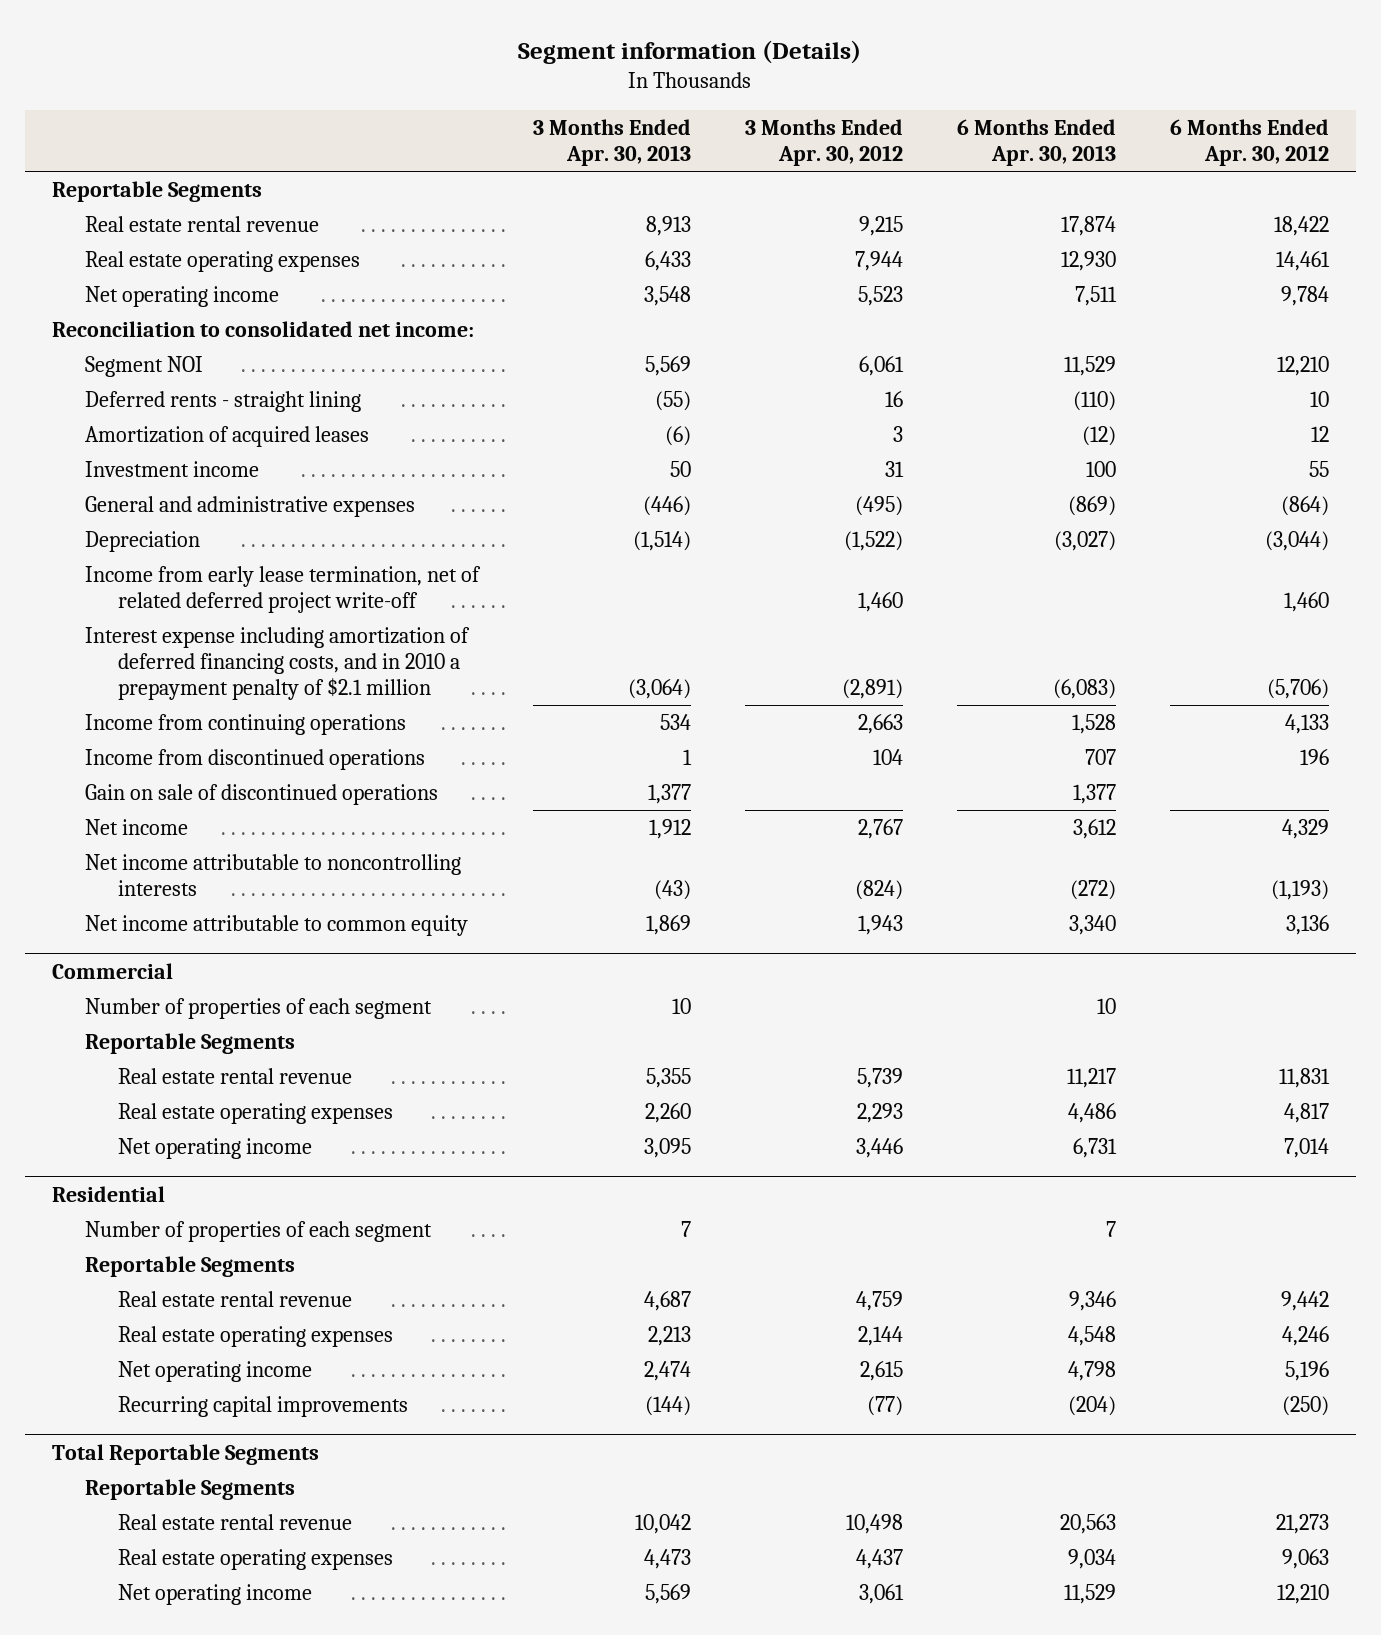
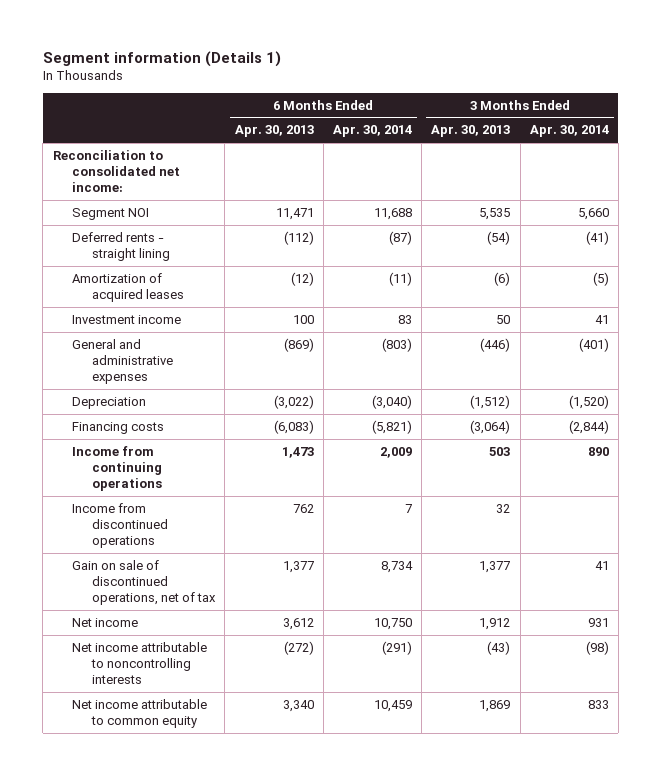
- Segment information (Details)
+ Segment information (Details 1)
- | 3 Months Ended Apr. 30, 2013 | 3 Months Ended Apr. 30, 2012 | 6 Months Ended Apr. 30, 2013 | 6 Months Ended Apr. 30, 2012
+ | 6 Months Ended Apr. 30, 2013 | 6 Months Ended Apr. 30, 2014 | 3 Months Ended Apr. 30, 2013 | 3 Months Ended Apr. 30, 2014
- Reportable Segments
- Real estate rental revenue | 8,913 | 9,215 | 17,874 | 18,422
- Real estate operating expenses | 6,433 | 7,944 | 12,930 | 14,461
- Net operating income | 3,548 | 5,523 | 7,511 | 9,784
- Segment NOI | 5,569 | 6,061 | 11,529 | 12,210
- Deferred rents - straight lining | (55) | 16 | (110) | 10
+ Segment NOI | 11,471 | 11,688 | 5,535 | 5,660
+ Deferred rents - straight lining | (112) | (87) | (54) | (41)
- Depreciation | (1,514) | (1,522) | (3,027) | (3,044)
- Income from early lease termination, net of related deferred project write-off | | 1,460 | | 1,460
- Interest expense including amortization of deferred financing costs, and in 2010 a prepayment penalty of $2.1 million | (3,064) | (2,891) | (6,083) | (5,706)
- Income from continuing operations | 534 | 2,663 | 1,528 | 4,133
- Income from discontinued operations | 1 | 104 | 707 | 196
- Gain on sale of discontinued operations | 1,377 | | 1,377 |
+ Depreciation | (3,022) | (3,040) | (1,512) | (1,520)
+ Financing costs | (6,083) | (5,821) | (3,064) | (2,844)
+ Income from continuing operations | 1,473 | 2,009 | 503 | 890
+ Income from discontinued operations | 762 | 7 | 32 |
+ Gain on sale of discontinued operations, net of tax | 1,377 | 8,734 | 1,377 | 41
- Commercial
- Number of properties of each segment | 10 | | 10 |
- Reportable Segments
- Real estate rental revenue | 5,355 | 5,739 | 11,217 | 11,831
- Real estate operating expenses | 2,260 | 2,293 | 4,486 | 4,817
- Net operating income | 3,095 | 3,446 | 6,731 | 7,014
- Residential
- Number of properties of each segment | 7 | | 7 |
- Reportable Segments
- Real estate rental revenue | 4,687 | 4,759 | 9,346 | 9,442
- Real estate operating expenses | 2,213 | 2,144 | 4,548 | 4,246
- Net operating income | 2,474 | 2,615 | 4,798 | 5,196
- Recurring capital improvements | (144) | (77) | (204) | (250)
- Total Reportable Segments
- Reportable Segments
- Real estate rental revenue | 10,042 | 10,498 | 20,563 | 21,273
- Real estate operating expenses | 4,473 | 4,437 | 9,034 | 9,063
- Net operating income | 5,569 | 3,061 | 11,529 | 12,210

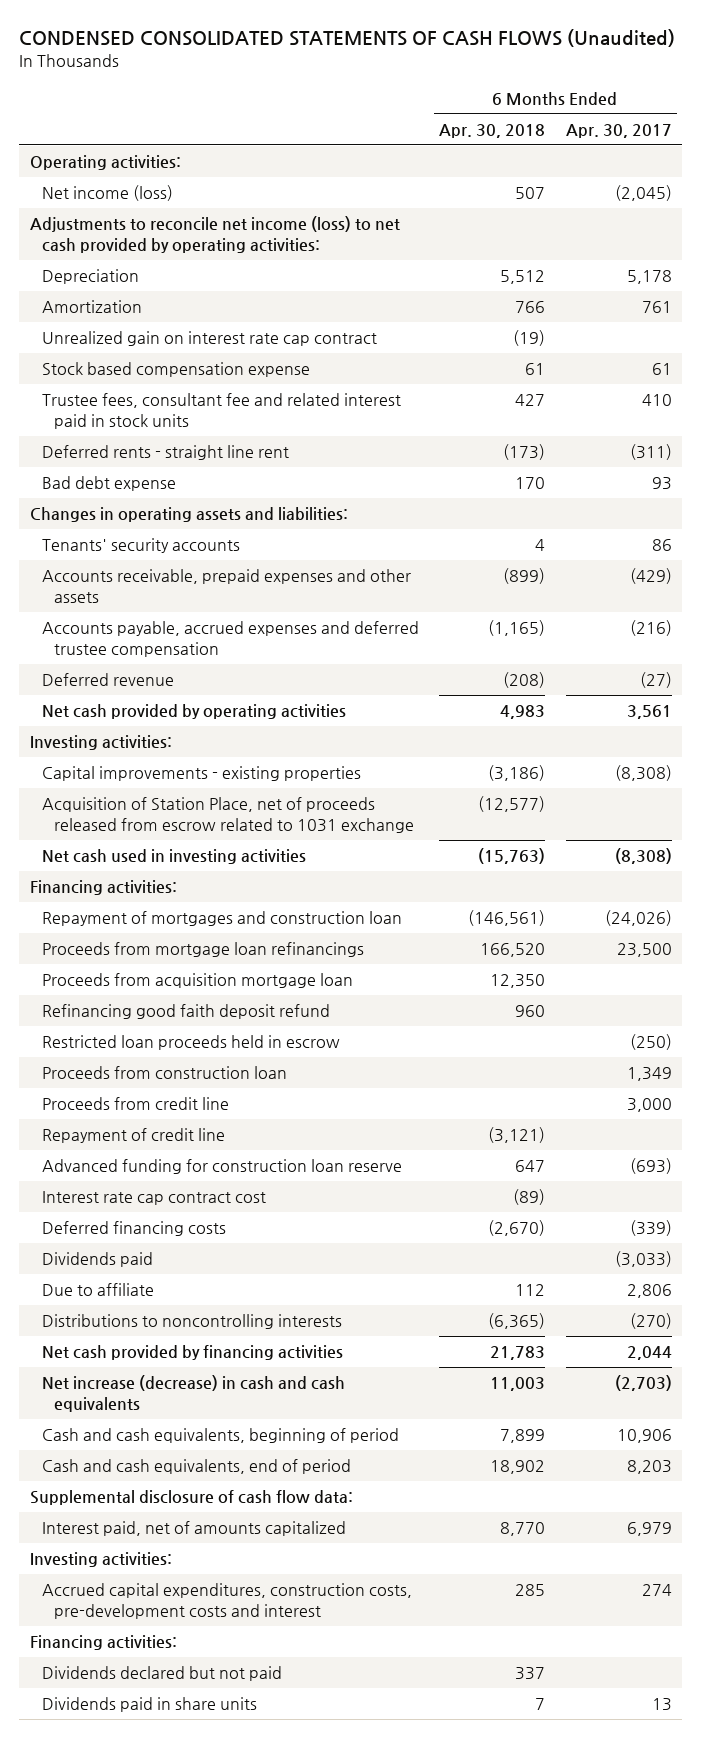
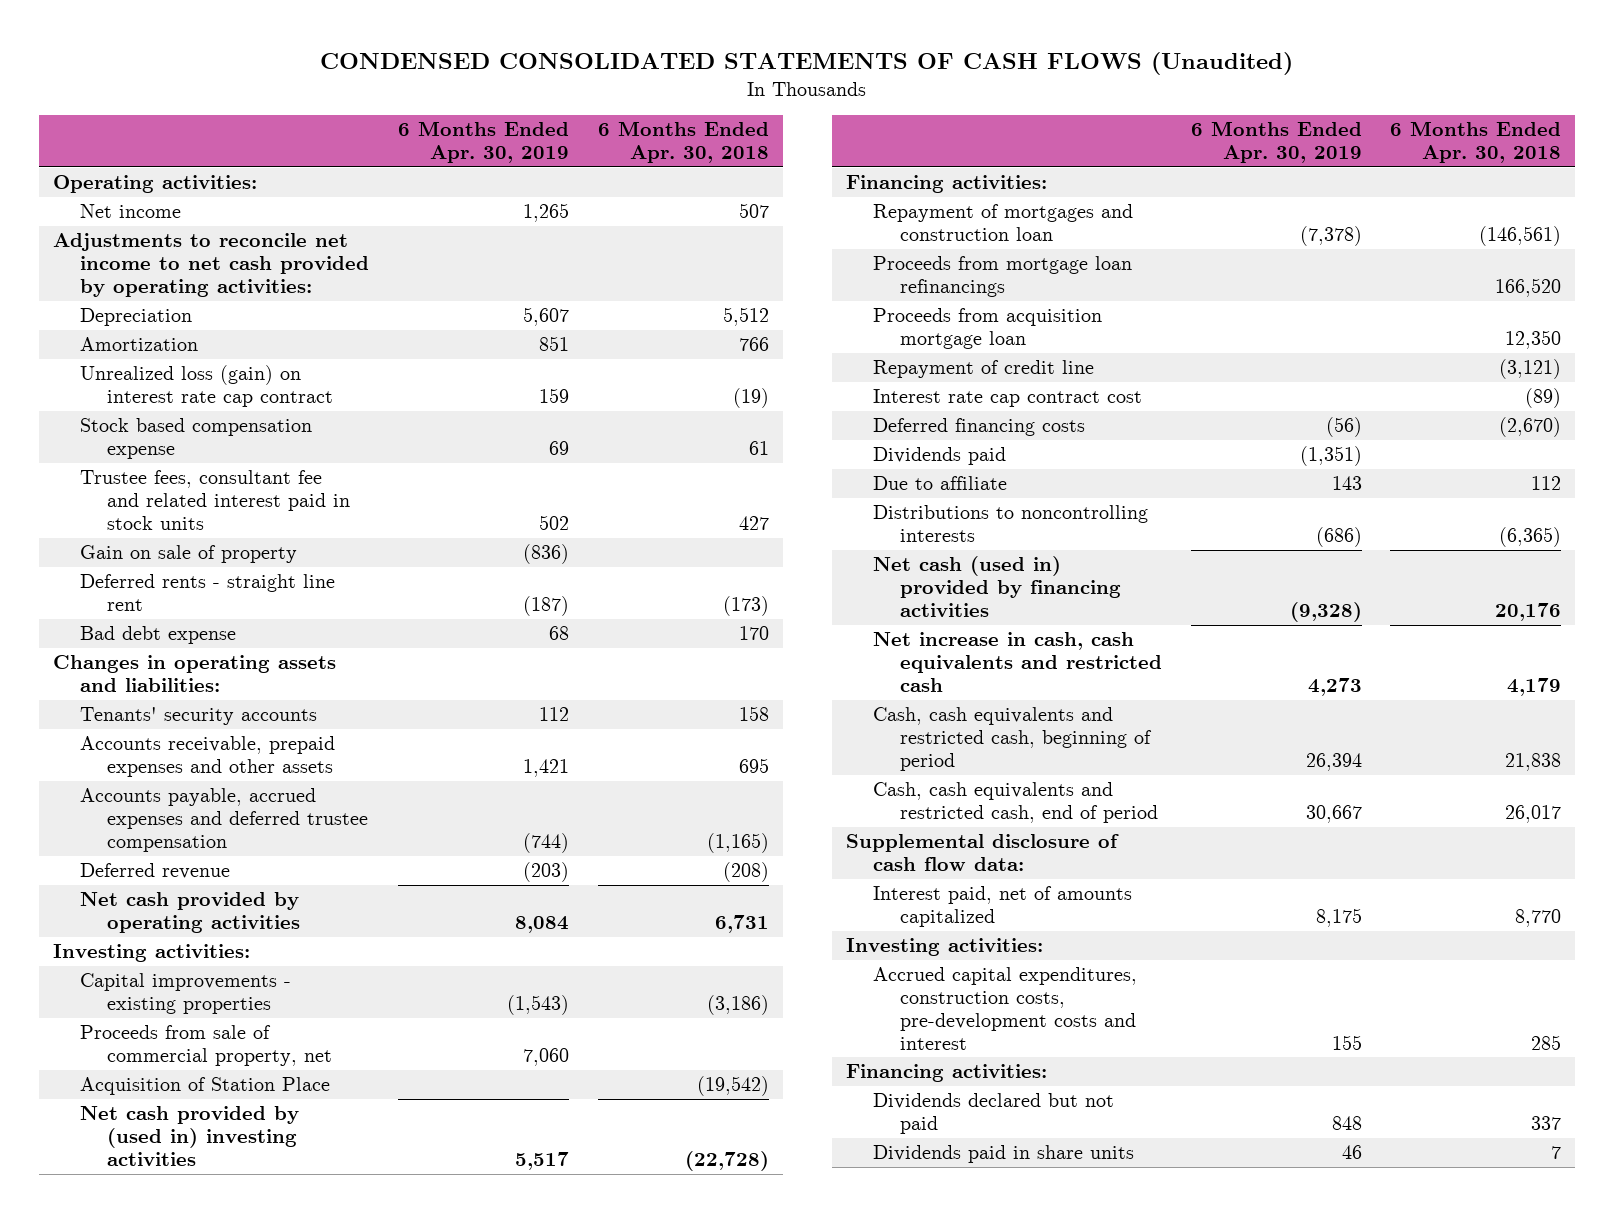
- | 6 Months Ended Apr. 30, 2018 | 6 Months Ended Apr. 30, 2017
+ | 6 Months Ended Apr. 30, 2019 | 6 Months Ended Apr. 30, 2018
- Net income (loss) | 507 | (2,045)
- Adjustments to reconcile net income (loss) to net cash provided by operating activities:
+ Net income | 1,265 | 507
+ Adjustments to reconcile net income to net cash provided by operating activities:
- Unrealized gain on interest rate cap contract | (19) |
+ Unrealized loss (gain) on interest rate cap contract | 159 | (19)
+ Gain on sale of property | (836) |
- Tenants' security accounts | 4 | 86
- Accounts receivable, prepaid expenses and other assets | (899) | (429)
+ Tenants' security accounts | 112 | 158
+ Accounts receivable, prepaid expenses and other assets | 1,421 | 695
- Net cash provided by operating activities | 4,983 | 3,561
+ Net cash provided by operating activities | 8,084 | 6,731
- Acquisition of Station Place, net of proceeds released from escrow related to 1031 exchange | (12,577) |
- Net cash used in investing activities | (15,763) | (8,308)
+ Proceeds from sale of commercial property, net | 7,060 |
+ Acquisition of Station Place | | (19,542)
+ Net cash provided by (used in) investing activities | 5,517 | (22,728)
- Refinancing good faith deposit refund | 960 |
- Restricted loan proceeds held in escrow | | (250)
- Proceeds from construction loan | | 1,349
- Proceeds from credit line | | 3,000
- Advanced funding for construction loan reserve | 647 | (693)
- Net cash provided by financing activities | 21,783 | 2,044
- Net increase (decrease) in cash and cash equivalents | 11,003 | (2,703)
- Cash and cash equivalents, beginning of period | 7,899 | 10,906
- Cash and cash equivalents, end of period | 18,902 | 8,203
+ Net cash (used in) provided by financing activities | (9,328) | 20,176
+ Net increase in cash, cash equivalents and restricted cash | 4,273 | 4,179
+ Cash, cash equivalents and restricted cash, beginning of period | 26,394 | 21,838
+ Cash, cash equivalents and restricted cash, end of period | 30,667 | 26,017

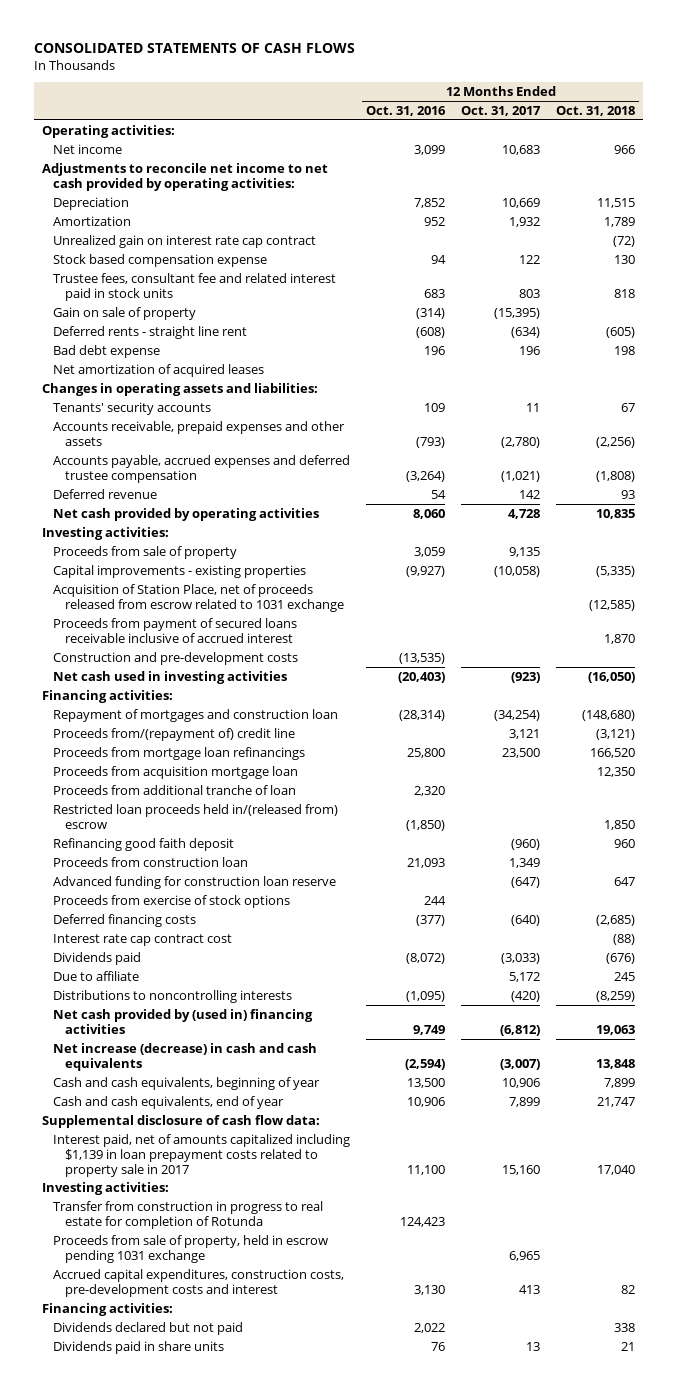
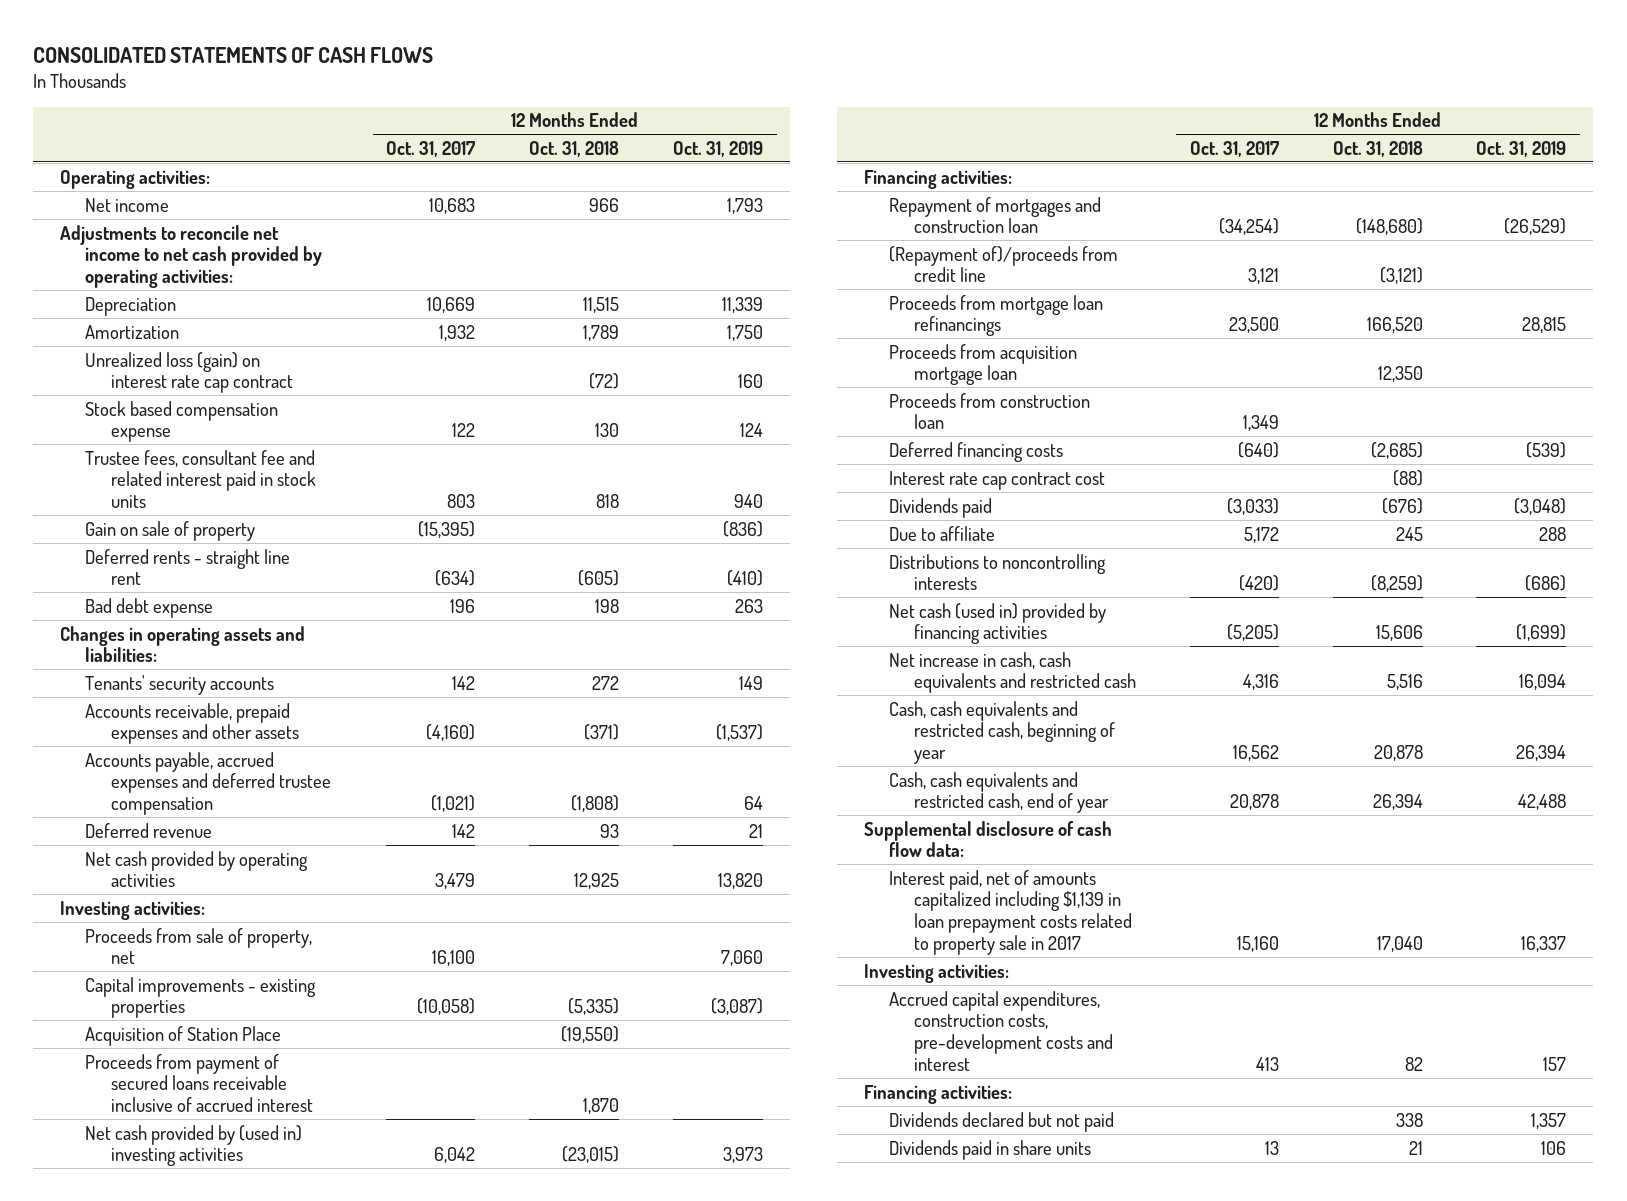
- | 12 Months Ended Oct. 31, 2016 | 12 Months Ended Oct. 31, 2017 | 12 Months Ended Oct. 31, 2018
+ | 12 Months Ended Oct. 31, 2017 | 12 Months Ended Oct. 31, 2018 | 12 Months Ended Oct. 31, 2019
- Unrealized gain on interest rate cap contract | | | (72)
+ Unrealized loss (gain) on interest rate cap contract | | (72) | 160
- Net amortization of acquired leases
- Tenants' security accounts | 109 | 11 | 67
- Accounts receivable, prepaid expenses and other assets | (793) | (2,780) | (2,256)
+ Tenants' security accounts | 142 | 272 | 149
+ Accounts receivable, prepaid expenses and other assets | (4,160) | (371) | (1,537)
- Net cash provided by operating activities | 8,060 | 4,728 | 10,835
+ Net cash provided by operating activities | 3,479 | 12,925 | 13,820
- Proceeds from sale of property | 3,059 | 9,135 |
+ Proceeds from sale of property, net | 16,100 | | 7,060
- Acquisition of Station Place, net of proceeds released from escrow related to 1031 exchange | | | (12,585)
+ Acquisition of Station Place | | (19,550) |
- Construction and pre-development costs | (13,535) | |
- Net cash used in investing activities | (20,403) | (923) | (16,050)
+ Net cash provided by (used in) investing activities | 6,042 | (23,015) | 3,973
- Proceeds from/(repayment of) credit line | | 3,121 | (3,121)
+ (Repayment of)/proceeds from credit line | 3,121 | (3,121) |
- Proceeds from additional tranche of loan | 2,320 | |
- Restricted loan proceeds held in/(released from) escrow | (1,850) | | 1,850
- Refinancing good faith deposit | | (960) | 960
- Advanced funding for construction loan reserve | | (647) | 647
- Proceeds from exercise of stock options | 244 | |
- Net cash provided by (used in) financing activities | 9,749 | (6,812) | 19,063
- Net increase (decrease) in cash and cash equivalents | (2,594) | (3,007) | 13,848
- Cash and cash equivalents, beginning of year | 13,500 | 10,906 | 7,899
- Cash and cash equivalents, end of year | 10,906 | 7,899 | 21,747
+ Net cash (used in) provided by financing activities | (5,205) | 15,606 | (1,699)
+ Net increase in cash, cash equivalents and restricted cash | 4,316 | 5,516 | 16,094
+ Cash, cash equivalents and restricted cash, beginning of year | 16,562 | 20,878 | 26,394
+ Cash, cash equivalents and restricted cash, end of year | 20,878 | 26,394 | 42,488
- Transfer from construction in progress to real estate for completion of Rotunda | 124,423 | |
- Proceeds from sale of property, held in escrow pending 1031 exchange | | 6,965 |

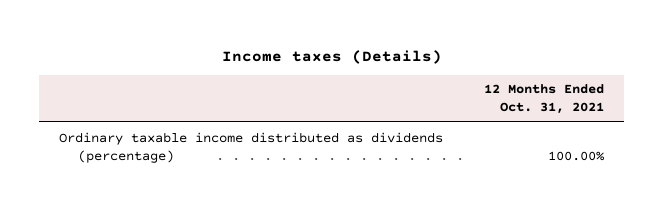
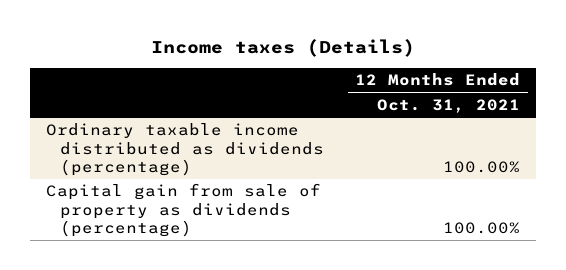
+ Capital gain from sale of property as dividends (percentage) | 100.00%

